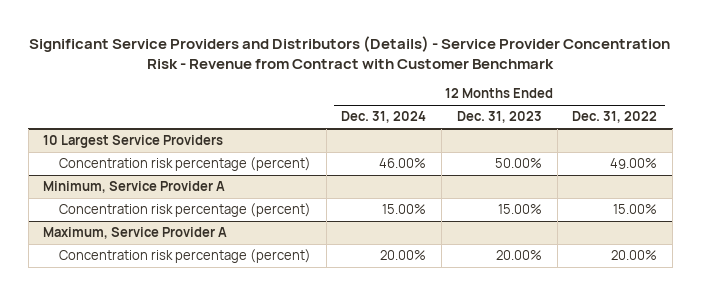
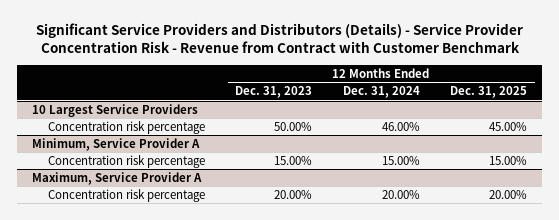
- | 12 Months Ended Dec. 31, 2024 | 12 Months Ended Dec. 31, 2023 | 12 Months Ended Dec. 31, 2022
+ | 12 Months Ended Dec. 31, 2023 | 12 Months Ended Dec. 31, 2024 | 12 Months Ended Dec. 31, 2025
@ 10 Largest Service Providers
- Concentration risk percentage (percent) | 46.00% | 50.00% | 49.00%
+ Concentration risk percentage | 50.00% | 46.00% | 45.00%
@ Minimum, Service Provider A
- Concentration risk percentage (percent) | 15.00% | 15.00% | 15.00%
+ Concentration risk percentage | 15.00% | 15.00% | 15.00%
@ Maximum, Service Provider A
- Concentration risk percentage (percent) | 20.00% | 20.00% | 20.00%
+ Concentration risk percentage | 20.00% | 20.00% | 20.00%

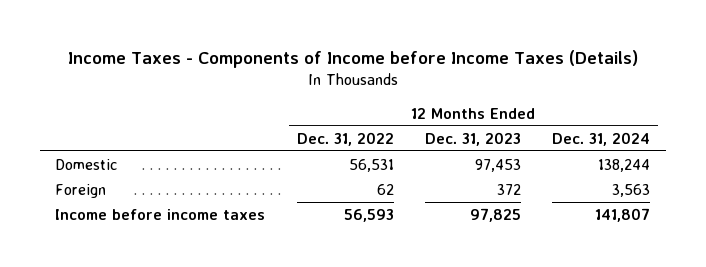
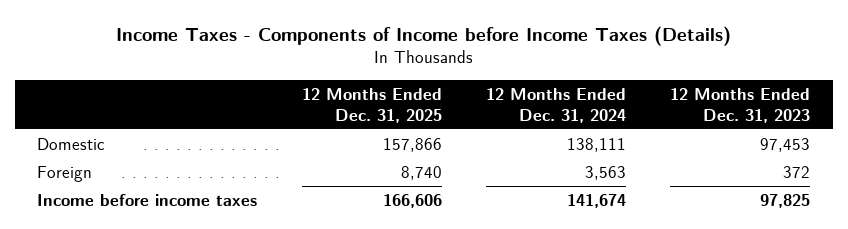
- | 12 Months Ended Dec. 31, 2022 | 12 Months Ended Dec. 31, 2023 | 12 Months Ended Dec. 31, 2024
+ | 12 Months Ended Dec. 31, 2025 | 12 Months Ended Dec. 31, 2024 | 12 Months Ended Dec. 31, 2023
- Domestic | 56,531 | 97,453 | 138,244
+ Domestic | 157,866 | 138,111 | 97,453
- Income before income taxes | 56,593 | 97,825 | 141,807
+ Income before income taxes | 166,606 | 141,674 | 97,825

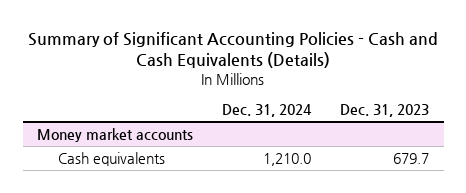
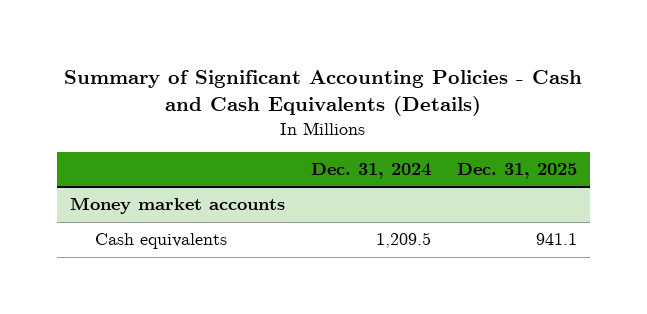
- | Dec. 31, 2024 | Dec. 31, 2023
+ | Dec. 31, 2024 | Dec. 31, 2025
@ Money market accounts
- Cash equivalents | 1,210.0 | 679.7
+ Cash equivalents | 1,209.5 | 941.1

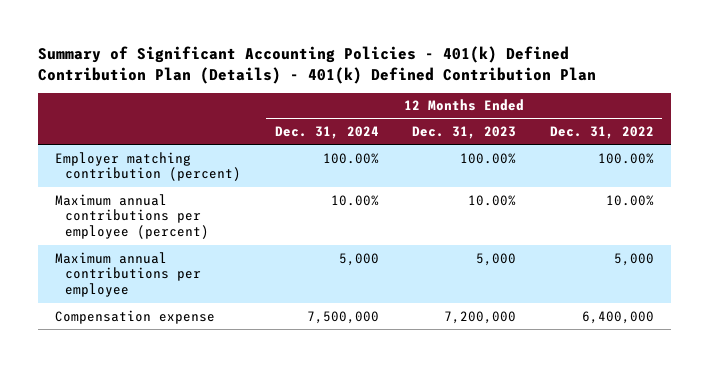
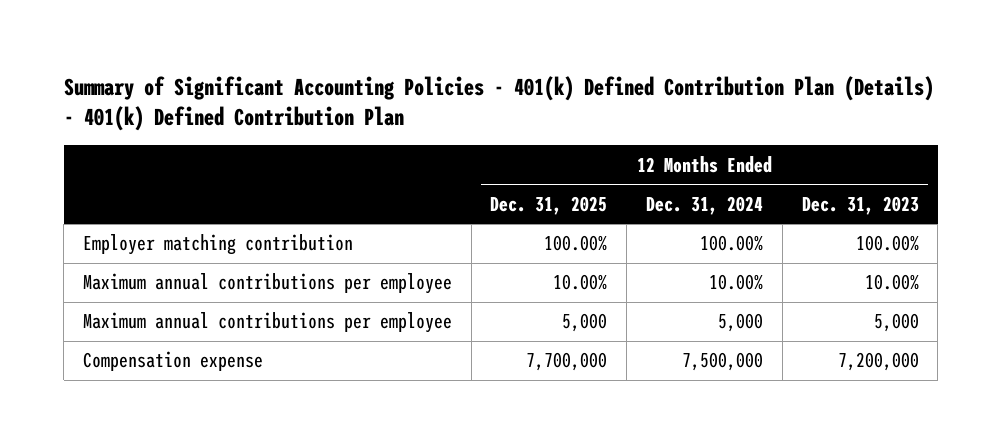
- | 12 Months Ended Dec. 31, 2024 | 12 Months Ended Dec. 31, 2023 | 12 Months Ended Dec. 31, 2022
+ | 12 Months Ended Dec. 31, 2025 | 12 Months Ended Dec. 31, 2024 | 12 Months Ended Dec. 31, 2023
- Employer matching contribution (percent) | 100.00% | 100.00% | 100.00%
- Maximum annual contributions per employee (percent) | 10.00% | 10.00% | 10.00%
+ Employer matching contribution | 100.00% | 100.00% | 100.00%
+ Maximum annual contributions per employee | 10.00% | 10.00% | 10.00%

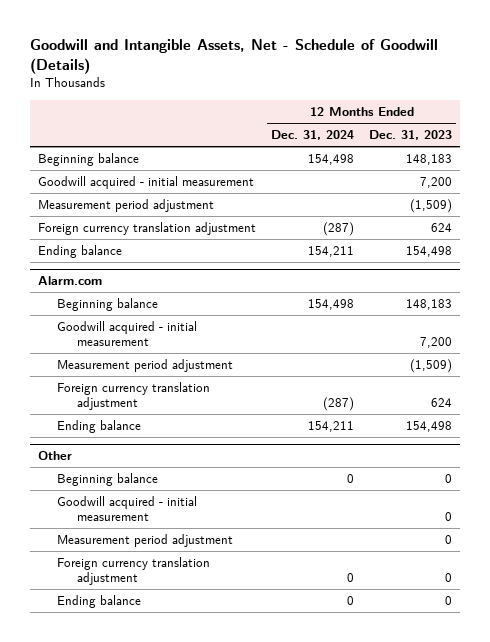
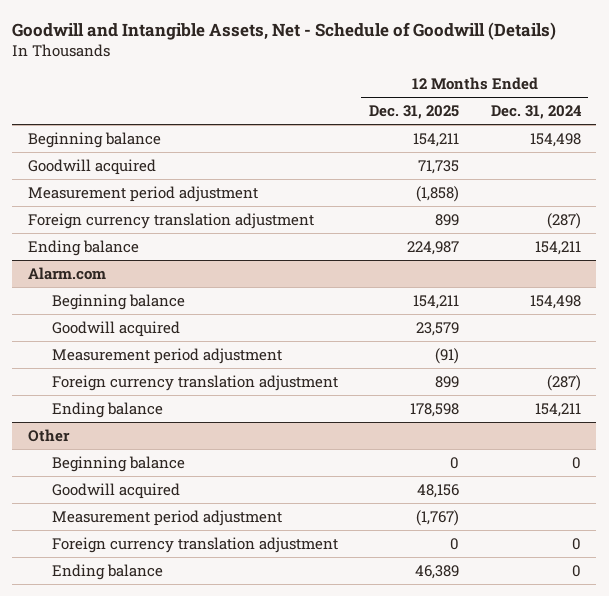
- | 12 Months Ended Dec. 31, 2024 | 12 Months Ended Dec. 31, 2023
+ | 12 Months Ended Dec. 31, 2025 | 12 Months Ended Dec. 31, 2024
- Goodwill acquired - initial measurement | | 7,200
+ Goodwill acquired | 71,735 |
@ Alarm.com
- Goodwill acquired - initial measurement | | 7,200
+ Goodwill acquired | 23,579 |
@ Other
- Goodwill acquired - initial measurement | | 0
+ Goodwill acquired | 48,156 |

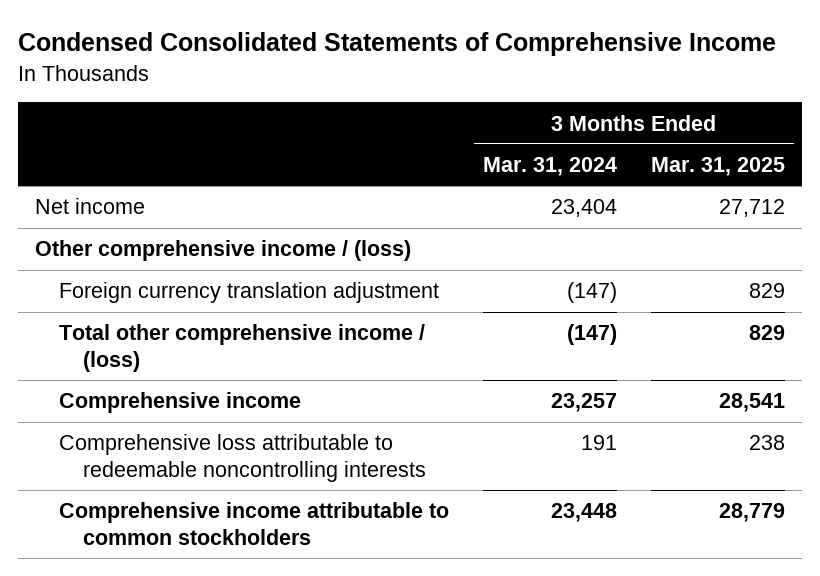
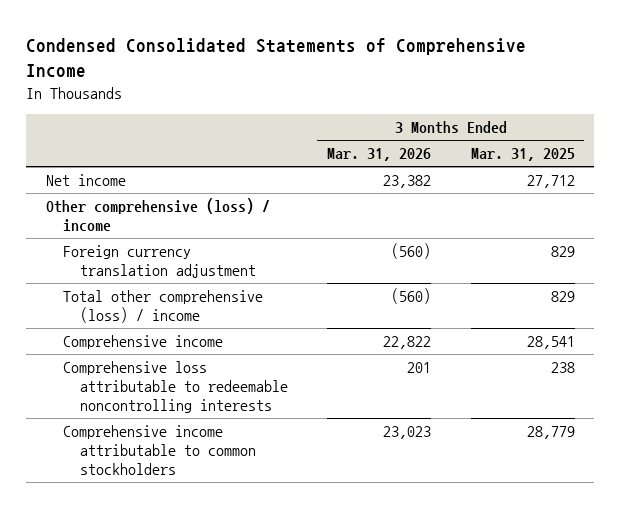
- | 3 Months Ended Mar. 31, 2024 | 3 Months Ended Mar. 31, 2025
+ | 3 Months Ended Mar. 31, 2026 | 3 Months Ended Mar. 31, 2025
- Other comprehensive income / (loss)
+ Other comprehensive (loss) / income
- Total other comprehensive income / (loss) | (147) | 829
+ Total other comprehensive (loss) / income | (560) | 829

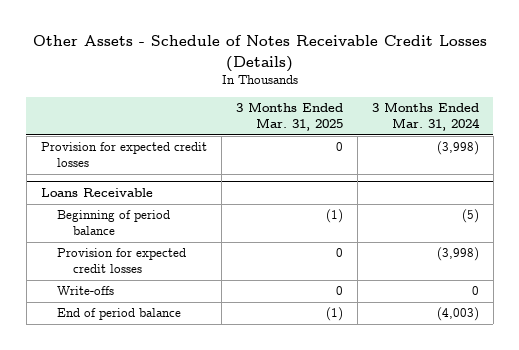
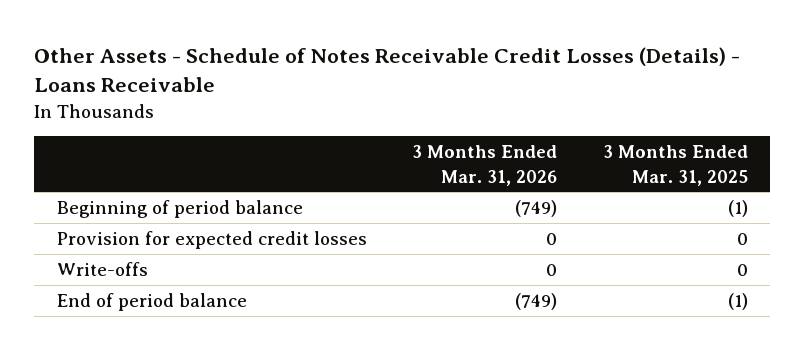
- Other Assets - Schedule of Notes Receivable Credit Losses (Details)
+ Other Assets - Schedule of Notes Receivable Credit Losses (Details) - Loans Receivable
- | 3 Months Ended Mar. 31, 2025 | 3 Months Ended Mar. 31, 2024
+ | 3 Months Ended Mar. 31, 2026 | 3 Months Ended Mar. 31, 2025
- Provision for expected credit losses | 0 | (3,998)
- Loans Receivable

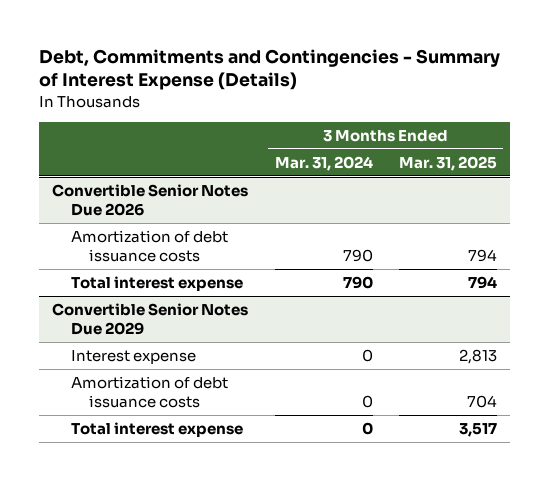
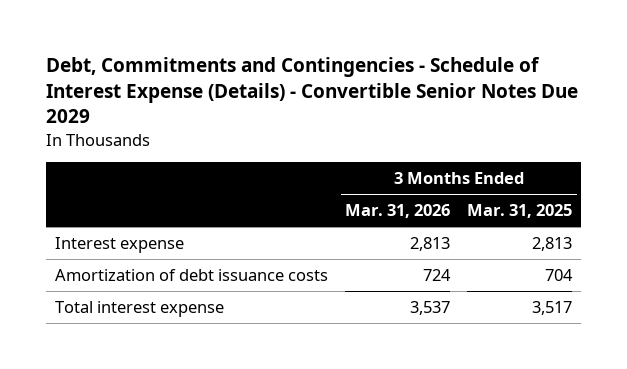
- Debt, Commitments and Contingencies - Summary of Interest Expense (Details)
+ Debt, Commitments and Contingencies - Schedule of Interest Expense (Details) - Convertible Senior Notes Due 2029
- | 3 Months Ended Mar. 31, 2024 | 3 Months Ended Mar. 31, 2025
+ | 3 Months Ended Mar. 31, 2026 | 3 Months Ended Mar. 31, 2025
- Convertible Senior Notes Due 2026
- Amortization of debt issuance costs | 790 | 794
- Total interest expense | 790 | 794
- Convertible Senior Notes Due 2029

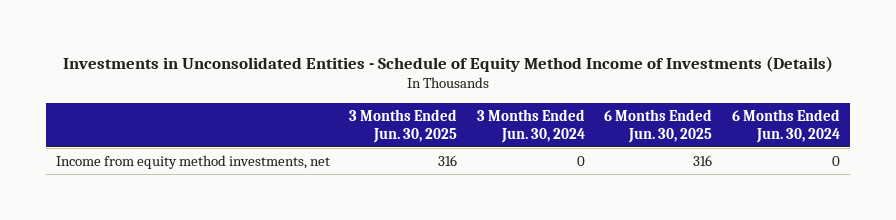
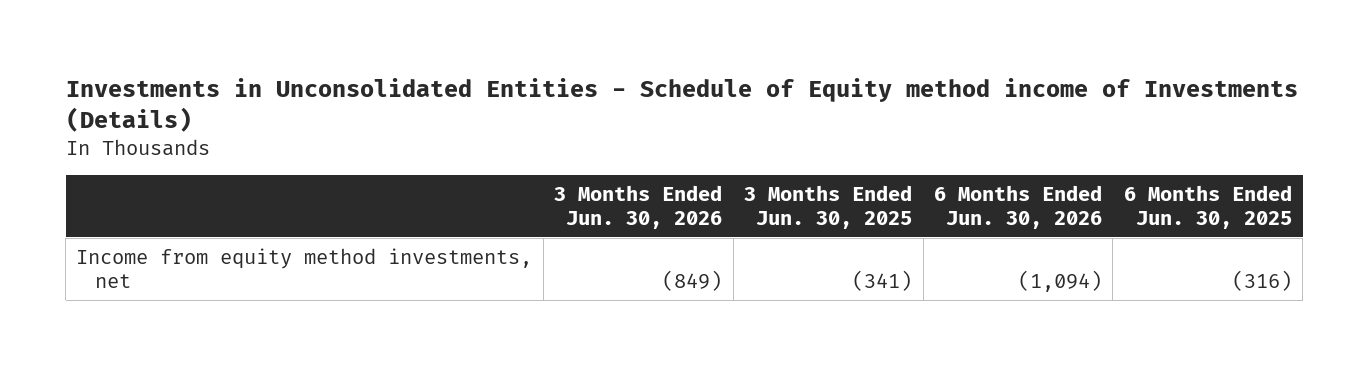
- Investments in Unconsolidated Entities - Schedule of Equity Method Income of Investments (Details)
+ Investments in Unconsolidated Entities - Schedule of Equity method income of Investments (Details)
- | 3 Months Ended Jun. 30, 2025 | 3 Months Ended Jun. 30, 2024 | 6 Months Ended Jun. 30, 2025 | 6 Months Ended Jun. 30, 2024
+ | 3 Months Ended Jun. 30, 2026 | 3 Months Ended Jun. 30, 2025 | 6 Months Ended Jun. 30, 2026 | 6 Months Ended Jun. 30, 2025
- Income from equity method investments, net | 316 | 0 | 316 | 0
+ Income from equity method investments, net | (849) | (341) | (1,094) | (316)

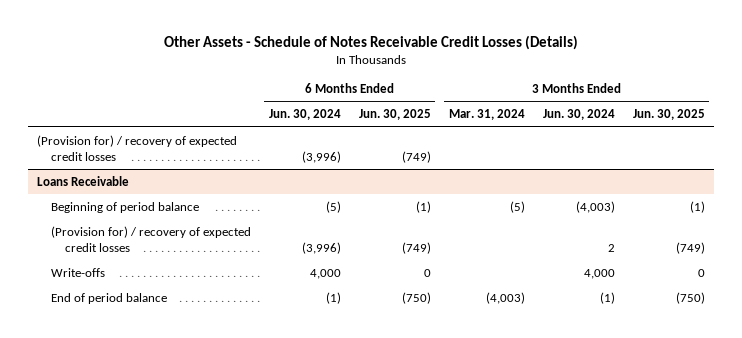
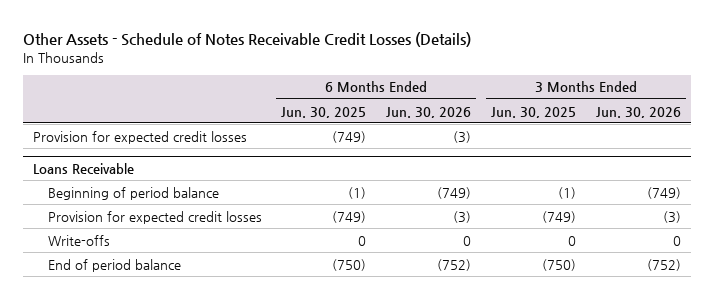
- | 6 Months Ended Jun. 30, 2024 | 6 Months Ended Jun. 30, 2025 | 3 Months Ended Mar. 31, 2024 | 3 Months Ended Jun. 30, 2024 | 3 Months Ended Jun. 30, 2025
+ | 6 Months Ended Jun. 30, 2025 | 6 Months Ended Jun. 30, 2026 | 3 Months Ended Jun. 30, 2025 | 3 Months Ended Jun. 30, 2026
- (Provision for) / recovery of expected credit losses | (3,996) | (749) | | |
+ Provision for expected credit losses | (749) | (3) | |
@ Loans Receivable
- (Provision for) / recovery of expected credit losses | (3,996) | (749) | | 2 | (749)
+ Provision for expected credit losses | (749) | (3) | (749) | (3)

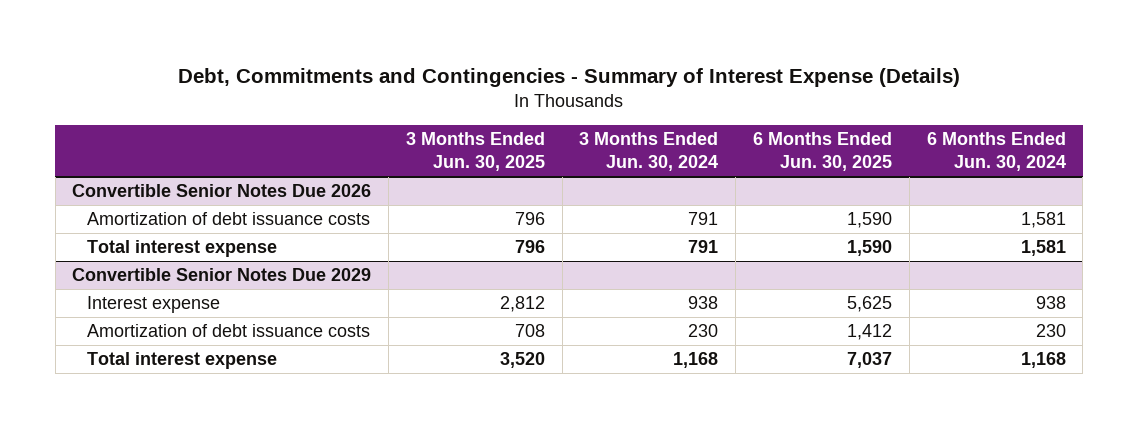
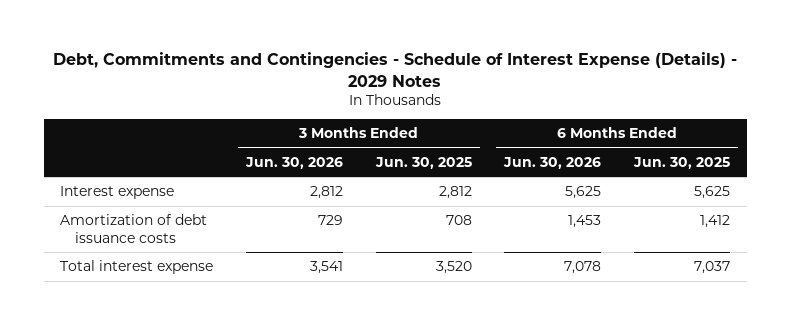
- Debt, Commitments and Contingencies - Summary of Interest Expense (Details)
+ Debt, Commitments and Contingencies - Schedule of Interest Expense (Details) - 2029 Notes
- | 3 Months Ended Jun. 30, 2025 | 3 Months Ended Jun. 30, 2024 | 6 Months Ended Jun. 30, 2025 | 6 Months Ended Jun. 30, 2024
+ | 3 Months Ended Jun. 30, 2026 | 3 Months Ended Jun. 30, 2025 | 6 Months Ended Jun. 30, 2026 | 6 Months Ended Jun. 30, 2025
- Convertible Senior Notes Due 2026
- Amortization of debt issuance costs | 796 | 791 | 1,590 | 1,581
- Total interest expense | 796 | 791 | 1,590 | 1,581
- Convertible Senior Notes Due 2029

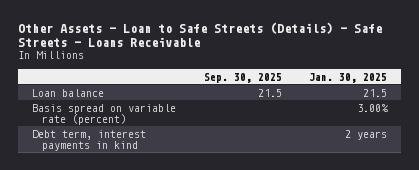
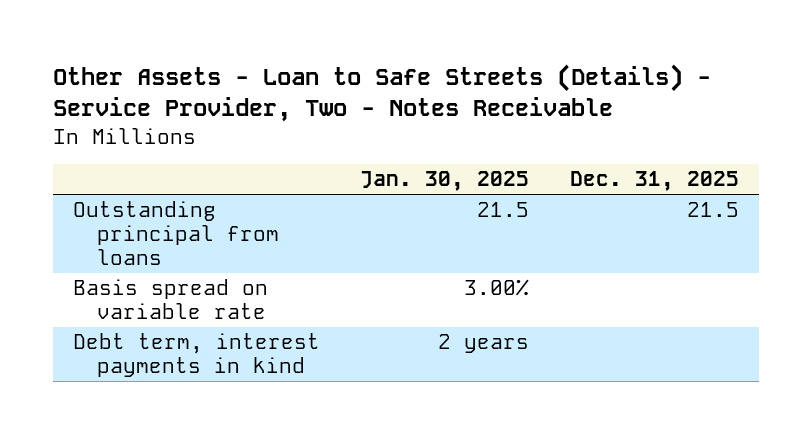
- Other Assets - Loan to Safe Streets (Details) - Safe Streets - Loans Receivable
+ Other Assets - Loan to Safe Streets (Details) - Service Provider, Two - Notes Receivable
- | Sep. 30, 2025 | Jan. 30, 2025
+ | Jan. 30, 2025 | Dec. 31, 2025
- Loan balance | 21.5 | 21.5
- Basis spread on variable rate (percent) | | 3.00%
+ Outstanding principal from loans | 21.5 | 21.5
+ Basis spread on variable rate | 3.00% |

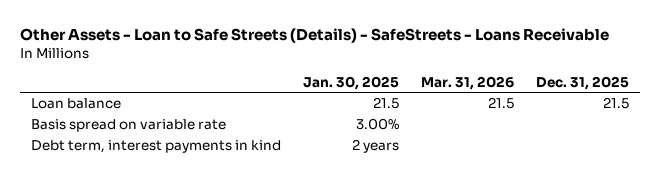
- Other Assets - Loan to Safe Streets (Details) - Service Provider, Two - Notes Receivable
+ Other Assets - Loan to Safe Streets (Details) - SafeStreets - Loans Receivable
- | Jan. 30, 2025 | Dec. 31, 2025
+ | Jan. 30, 2025 | Mar. 31, 2026 | Dec. 31, 2025
- Outstanding principal from loans | 21.5 | 21.5
+ Loan balance | 21.5 | 21.5 | 21.5

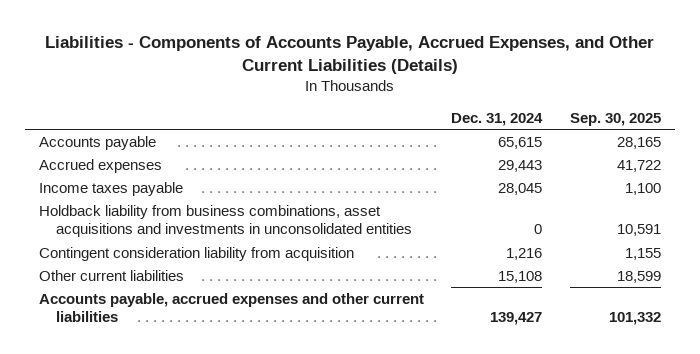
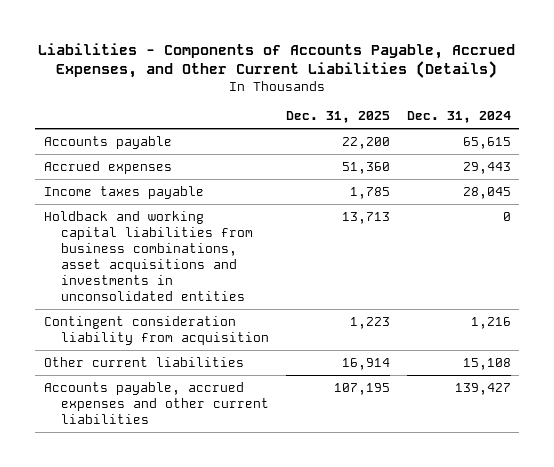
- | Dec. 31, 2024 | Sep. 30, 2025
+ | Dec. 31, 2025 | Dec. 31, 2024
- Holdback liability from business combinations, asset acquisitions and investments in unconsolidated entities | 0 | 10,591
+ Holdback and working capital liabilities from business combinations, asset acquisitions and investments in unconsolidated entities | 13,713 | 0

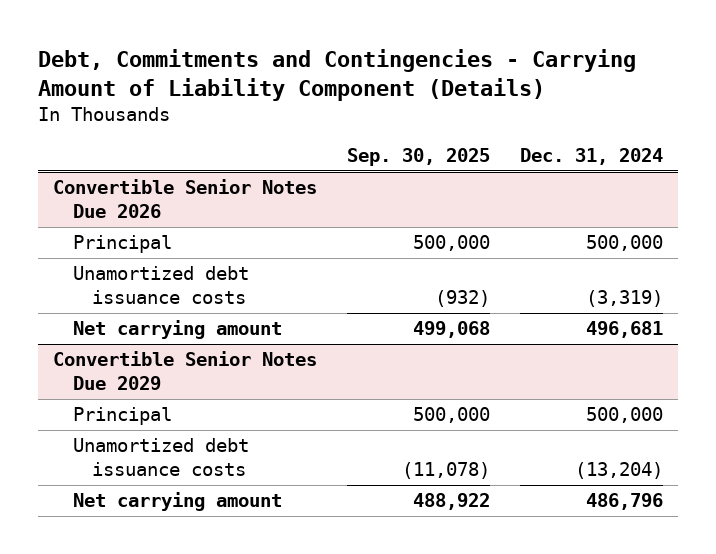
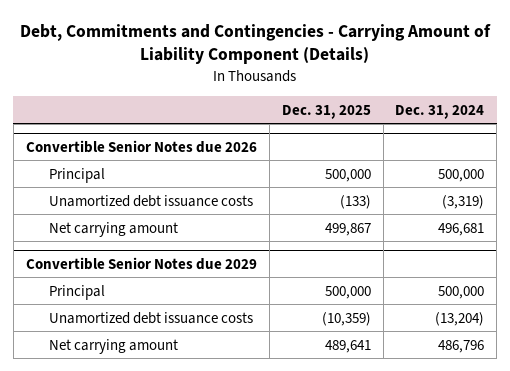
- | Sep. 30, 2025 | Dec. 31, 2024
+ | Dec. 31, 2025 | Dec. 31, 2024
- Convertible Senior Notes Due 2026
+ Convertible Senior Notes due 2026
- Convertible Senior Notes Due 2029
+ Convertible Senior Notes due 2029

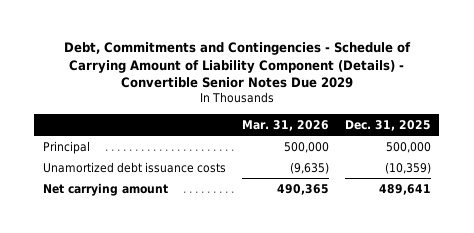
- Debt, Commitments and Contingencies - Carrying Amount of Liability Component (Details)
+ Debt, Commitments and Contingencies - Schedule of Carrying Amount of Liability Component (Details) - Convertible Senior Notes Due 2029
- | Dec. 31, 2025 | Dec. 31, 2024
+ | Mar. 31, 2026 | Dec. 31, 2025
- Convertible Senior Notes due 2026
- Unamortized debt issuance costs | (133) | (3,319)
- Net carrying amount | 499,867 | 496,681
- Convertible Senior Notes due 2029
- Principal | 500,000 | 500,000

